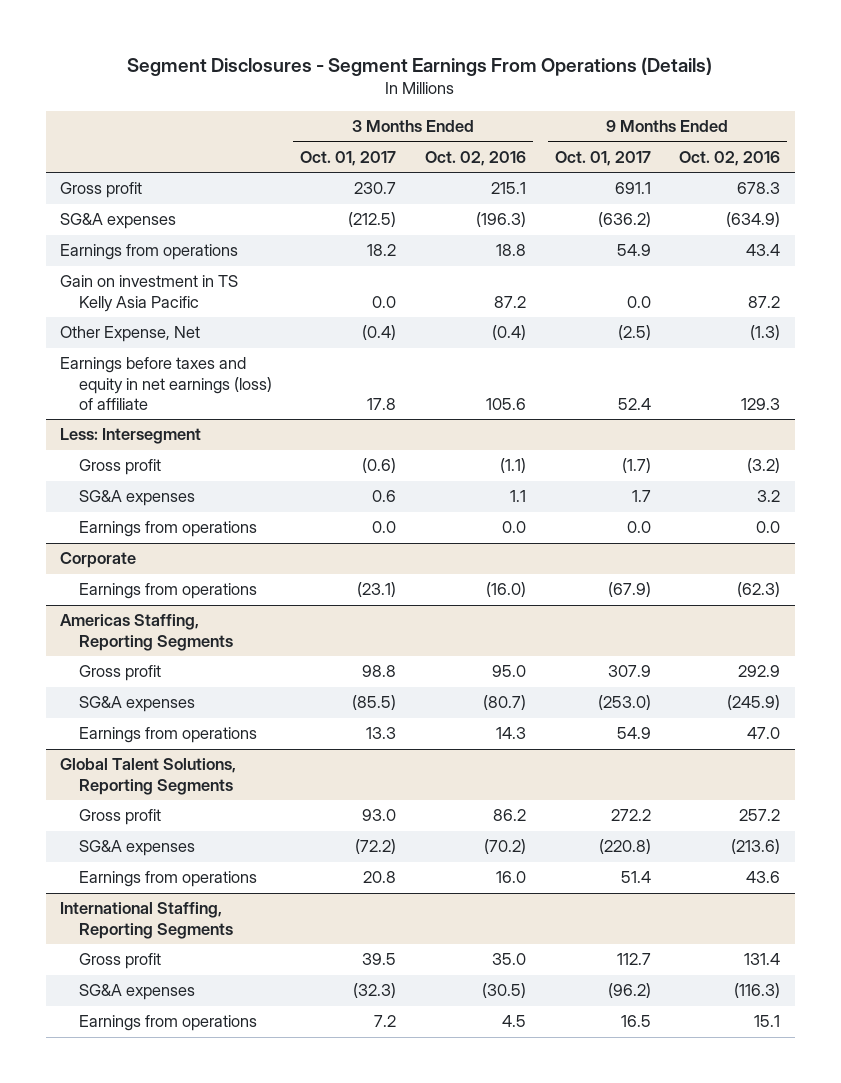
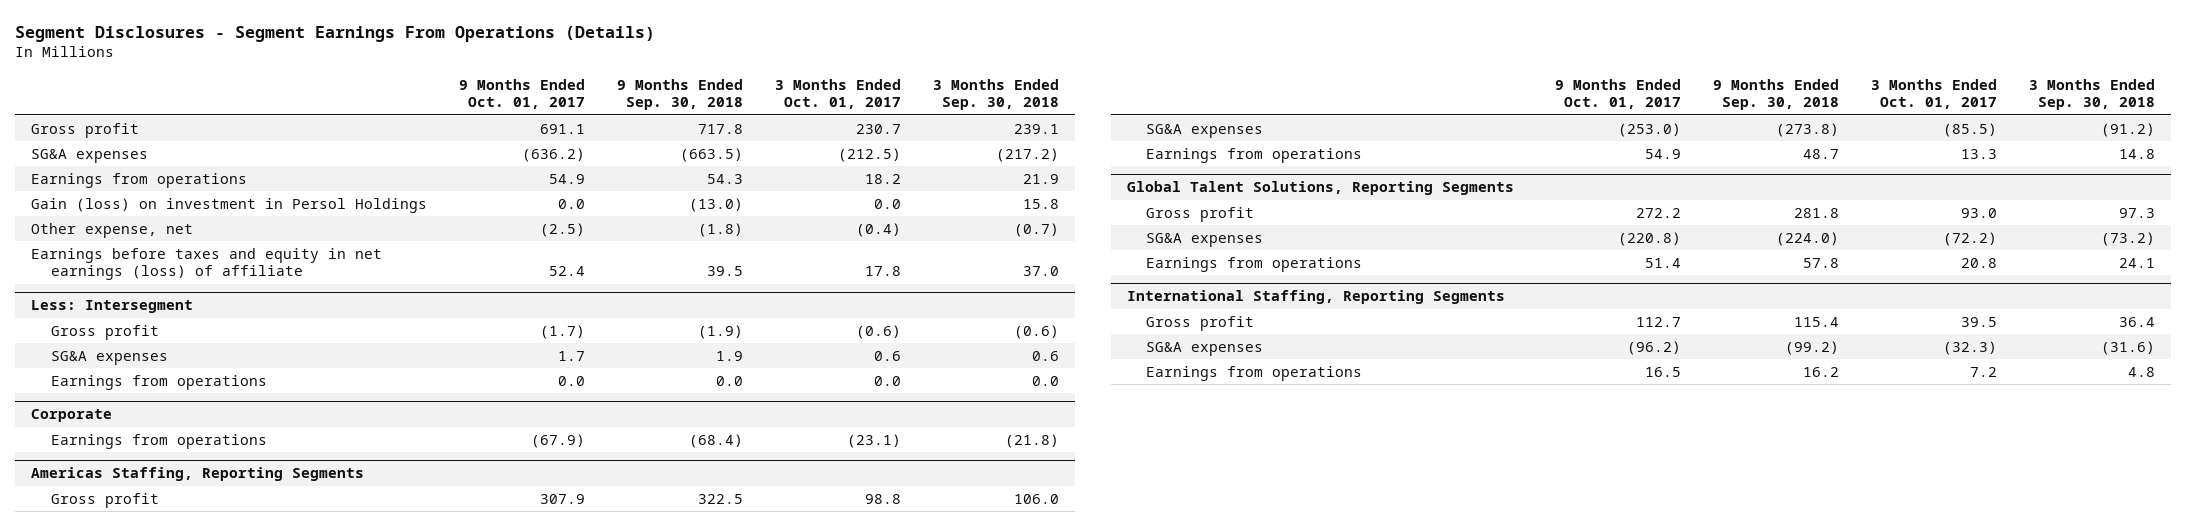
- | 3 Months Ended Oct. 01, 2017 | 3 Months Ended Oct. 02, 2016 | 9 Months Ended Oct. 01, 2017 | 9 Months Ended Oct. 02, 2016
+ | 9 Months Ended Oct. 01, 2017 | 9 Months Ended Sep. 30, 2018 | 3 Months Ended Oct. 01, 2017 | 3 Months Ended Sep. 30, 2018
- Gain on investment in TS Kelly Asia Pacific | 0.0 | 87.2 | 0.0 | 87.2
- Other Expense, Net | (0.4) | (0.4) | (2.5) | (1.3)
+ Gain (loss) on investment in Persol Holdings | 0.0 | (13.0) | 0.0 | 15.8
+ Other expense, net | (2.5) | (1.8) | (0.4) | (0.7)

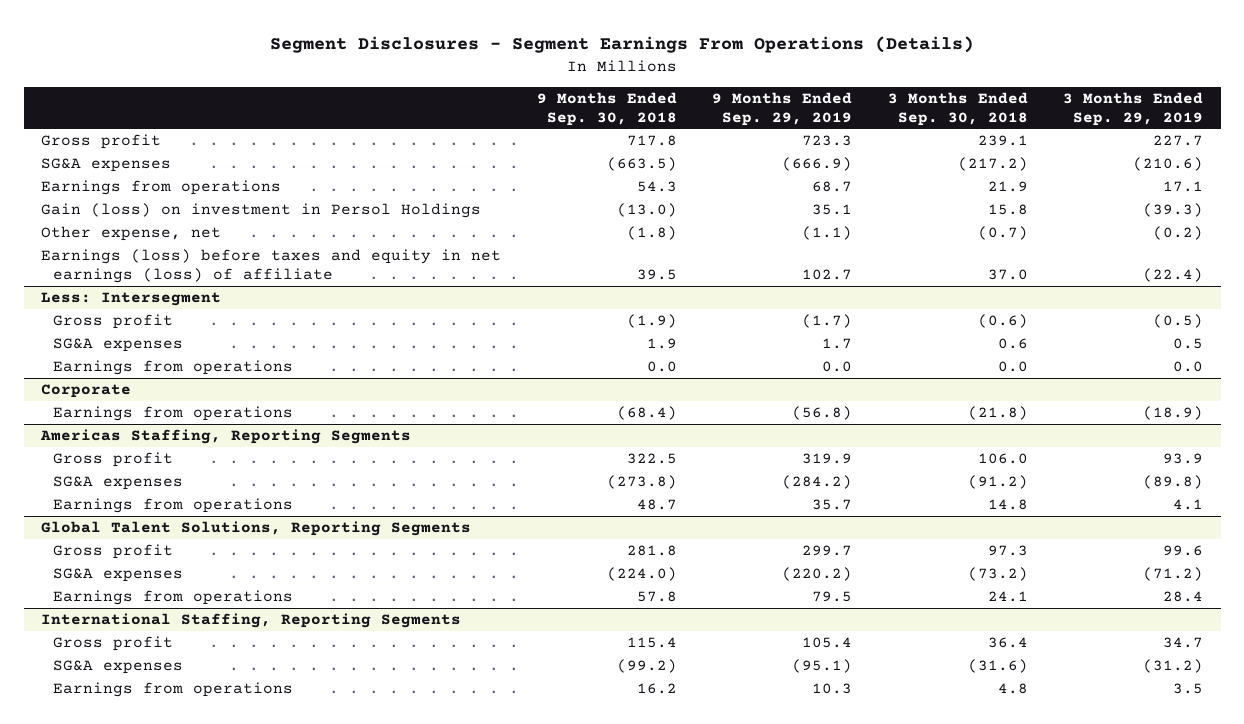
- | 9 Months Ended Oct. 01, 2017 | 9 Months Ended Sep. 30, 2018 | 3 Months Ended Oct. 01, 2017 | 3 Months Ended Sep. 30, 2018
+ | 9 Months Ended Sep. 30, 2018 | 9 Months Ended Sep. 29, 2019 | 3 Months Ended Sep. 30, 2018 | 3 Months Ended Sep. 29, 2019
- Earnings before taxes and equity in net earnings (loss) of affiliate | 52.4 | 39.5 | 17.8 | 37.0
+ Earnings (loss) before taxes and equity in net earnings (loss) of affiliate | 39.5 | 102.7 | 37.0 | (22.4)

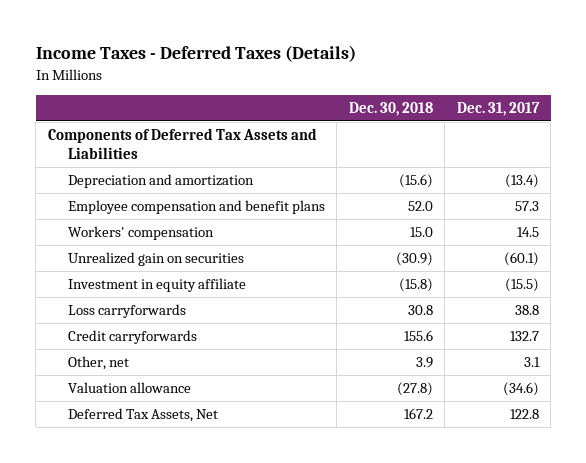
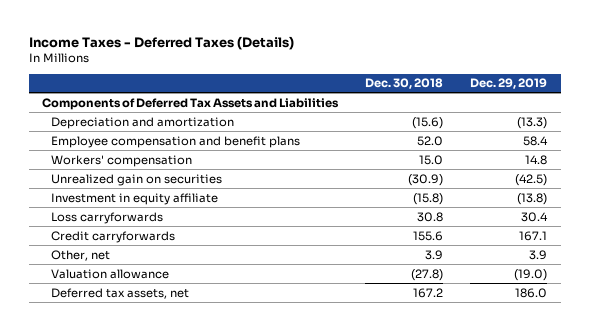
- | Dec. 30, 2018 | Dec. 31, 2017
+ | Dec. 30, 2018 | Dec. 29, 2019
- Deferred Tax Assets, Net | 167.2 | 122.8
+ Deferred tax assets, net | 167.2 | 186.0

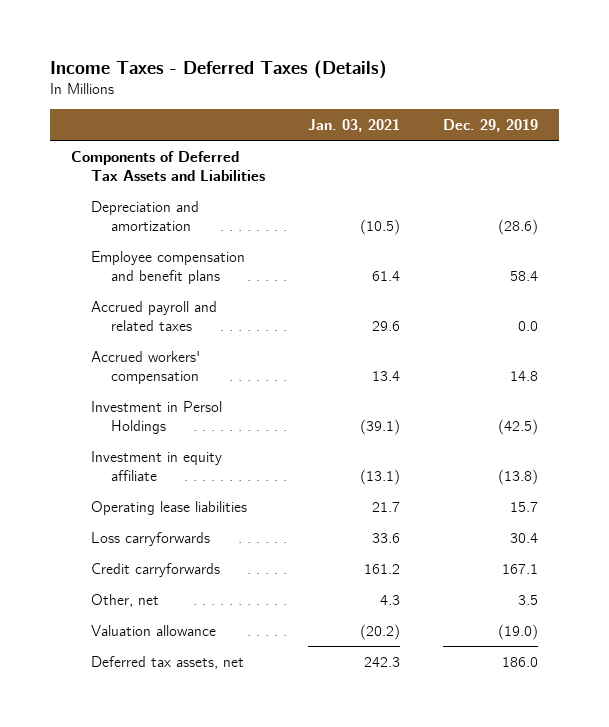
- | Dec. 30, 2018 | Dec. 29, 2019
+ | Jan. 03, 2021 | Dec. 29, 2019
- Depreciation and amortization | (15.6) | (13.3)
+ Depreciation and amortization | (10.5) | (28.6)
- Workers' compensation | 15.0 | 14.8
- Unrealized gain on securities | (30.9) | (42.5)
+ Accrued payroll and related taxes | 29.6 | 0.0
+ Accrued workers' compensation | 13.4 | 14.8
+ Investment in Persol Holdings | (39.1) | (42.5)
+ Operating lease liabilities | 21.7 | 15.7
- Other, net | 3.9 | 3.9
+ Other, net | 4.3 | 3.5

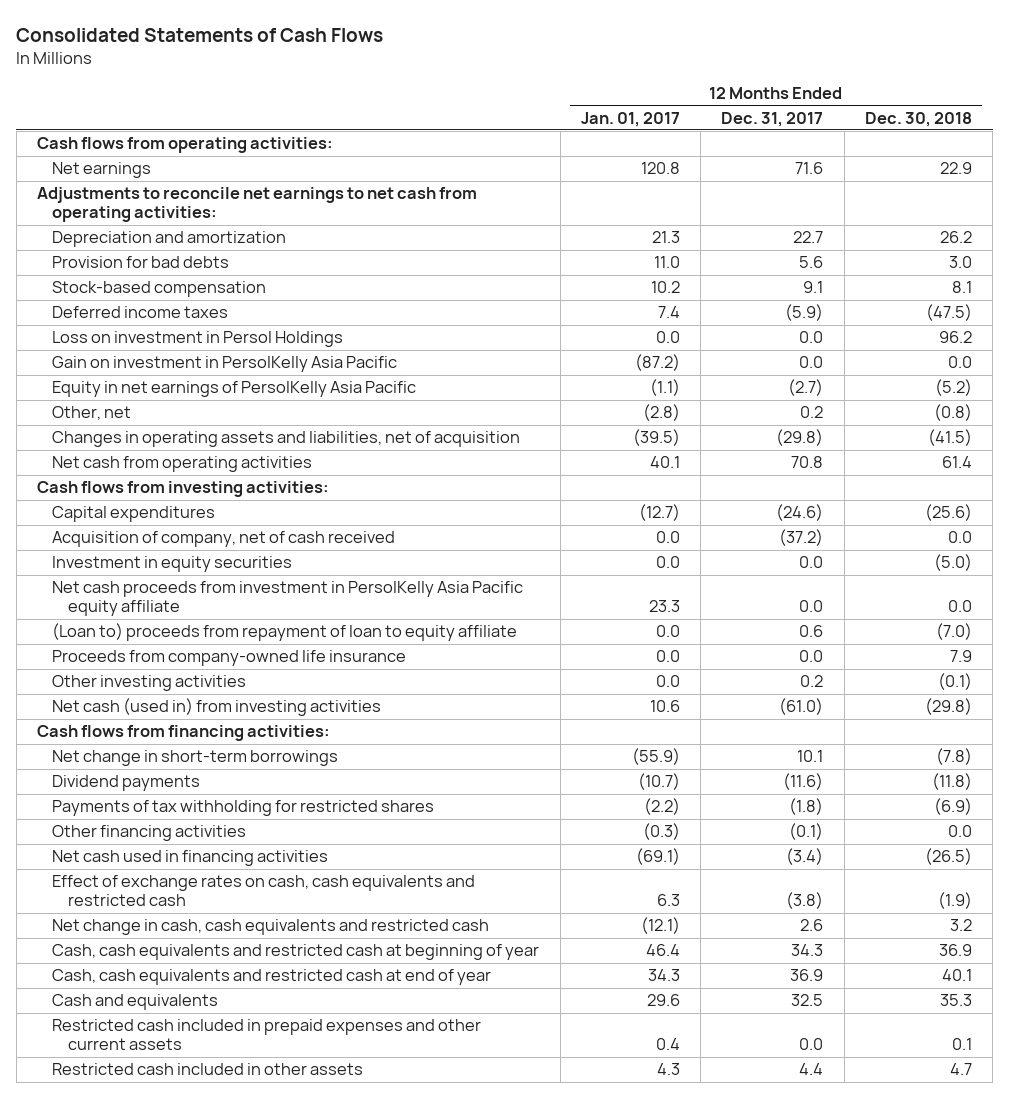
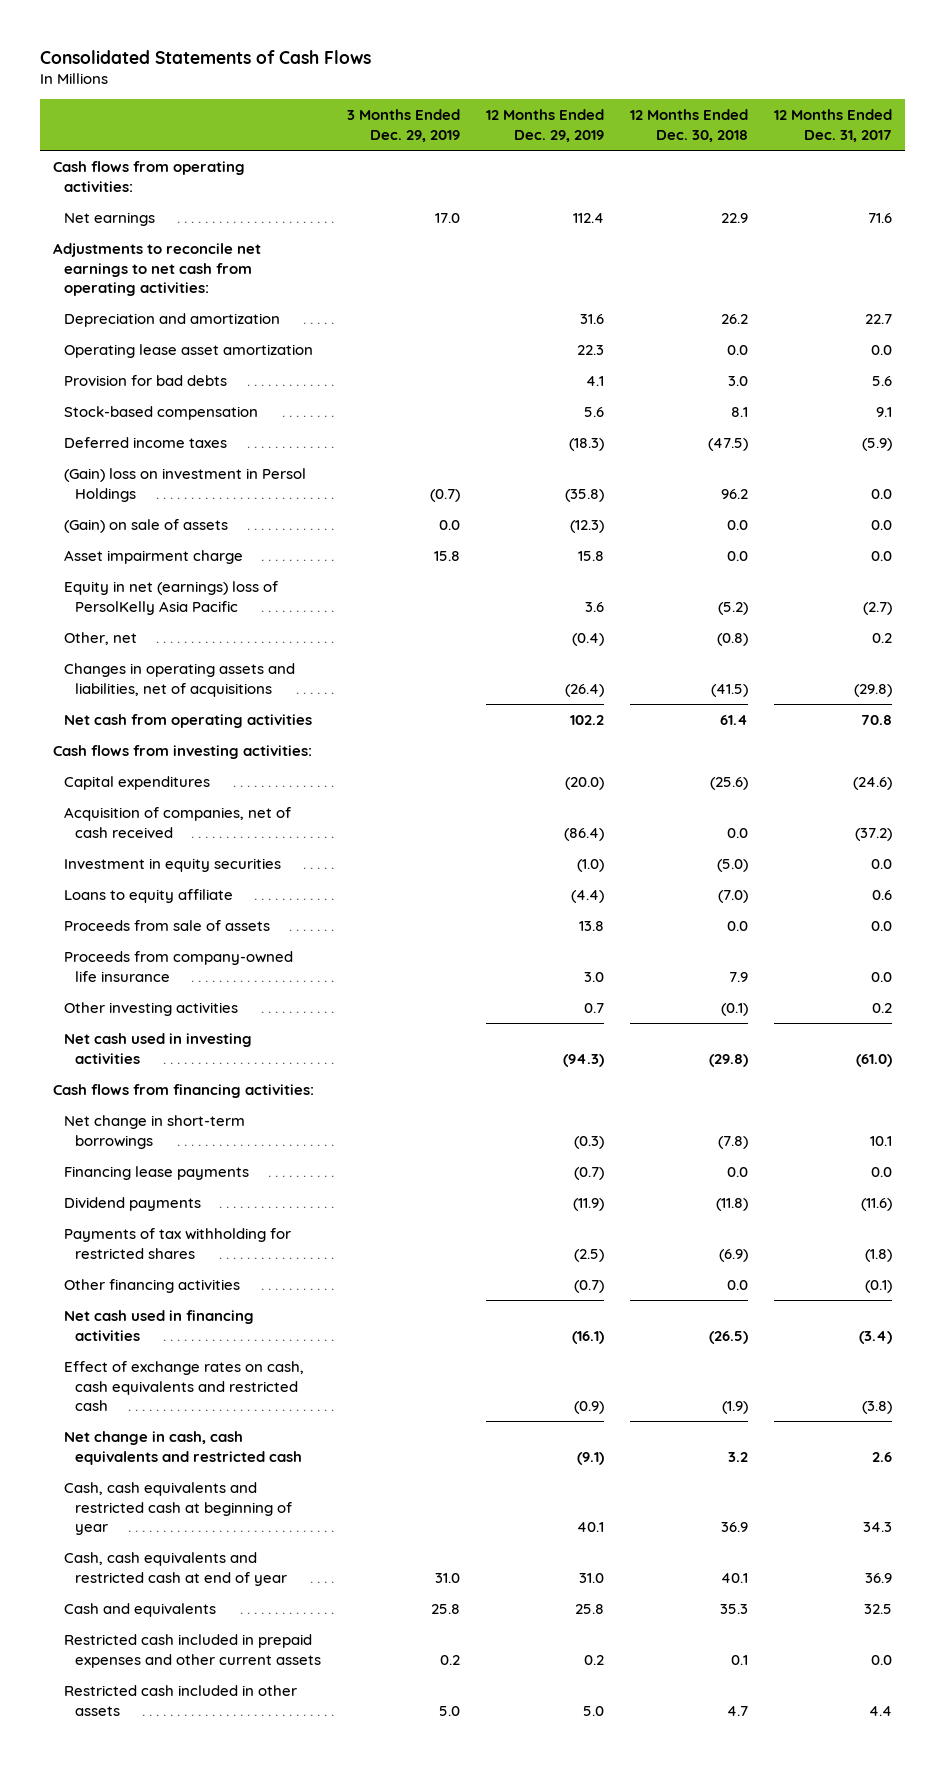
- | 12 Months Ended Jan. 01, 2017 | 12 Months Ended Dec. 31, 2017 | 12 Months Ended Dec. 30, 2018
+ | 3 Months Ended Dec. 29, 2019 | 12 Months Ended Dec. 29, 2019 | 12 Months Ended Dec. 30, 2018 | 12 Months Ended Dec. 31, 2017
+ Operating lease asset amortization | | 22.3 | 0.0 | 0.0
- Loss on investment in Persol Holdings | 0.0 | 0.0 | 96.2
- Gain on investment in PersolKelly Asia Pacific | (87.2) | 0.0 | 0.0
- Equity in net earnings of PersolKelly Asia Pacific | (1.1) | (2.7) | (5.2)
+ (Gain) loss on investment in Persol Holdings | (0.7) | (35.8) | 96.2 | 0.0
+ (Gain) on sale of assets | 0.0 | (12.3) | 0.0 | 0.0
+ Asset impairment charge | 15.8 | 15.8 | 0.0 | 0.0
+ Equity in net (earnings) loss of PersolKelly Asia Pacific | | 3.6 | (5.2) | (2.7)
- Changes in operating assets and liabilities, net of acquisition | (39.5) | (29.8) | (41.5)
+ Changes in operating assets and liabilities, net of acquisitions | | (26.4) | (41.5) | (29.8)
- Acquisition of company, net of cash received | 0.0 | (37.2) | 0.0
+ Acquisition of companies, net of cash received | | (86.4) | 0.0 | (37.2)
- Net cash proceeds from investment in PersolKelly Asia Pacific equity affiliate | 23.3 | 0.0 | 0.0
- (Loan to) proceeds from repayment of loan to equity affiliate | 0.0 | 0.6 | (7.0)
+ Loans to equity affiliate | | (4.4) | (7.0) | 0.6
+ Proceeds from sale of assets | | 13.8 | 0.0 | 0.0
- Net cash (used in) from investing activities | 10.6 | (61.0) | (29.8)
+ Net cash used in investing activities | | (94.3) | (29.8) | (61.0)
+ Financing lease payments | | (0.7) | 0.0 | 0.0

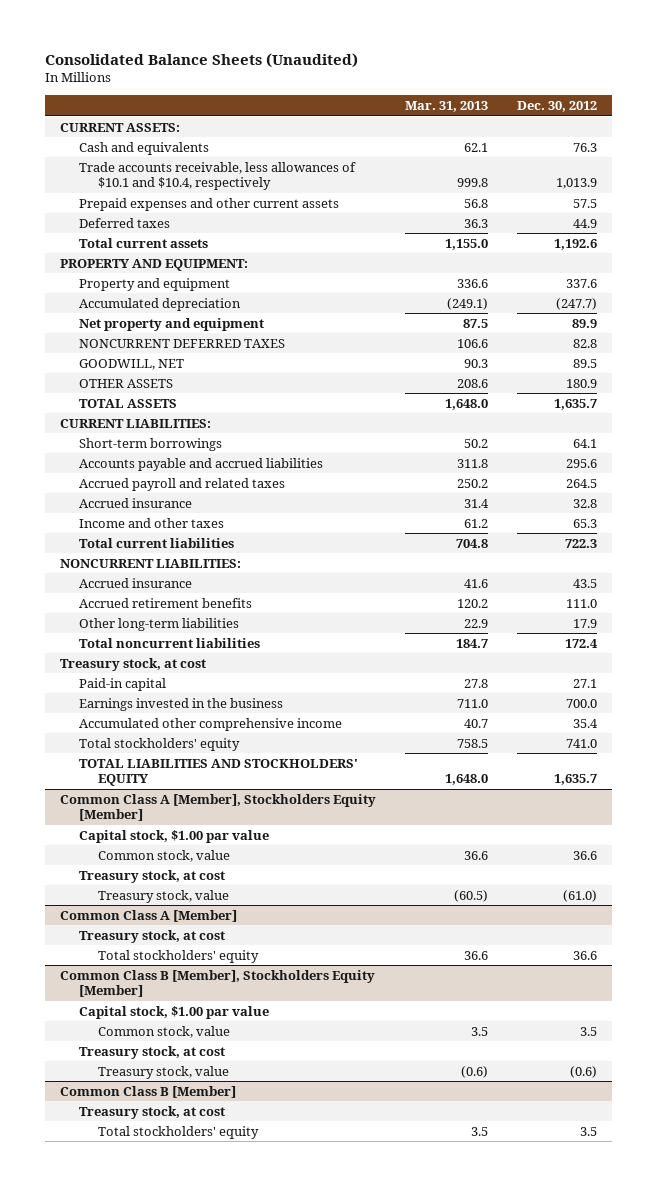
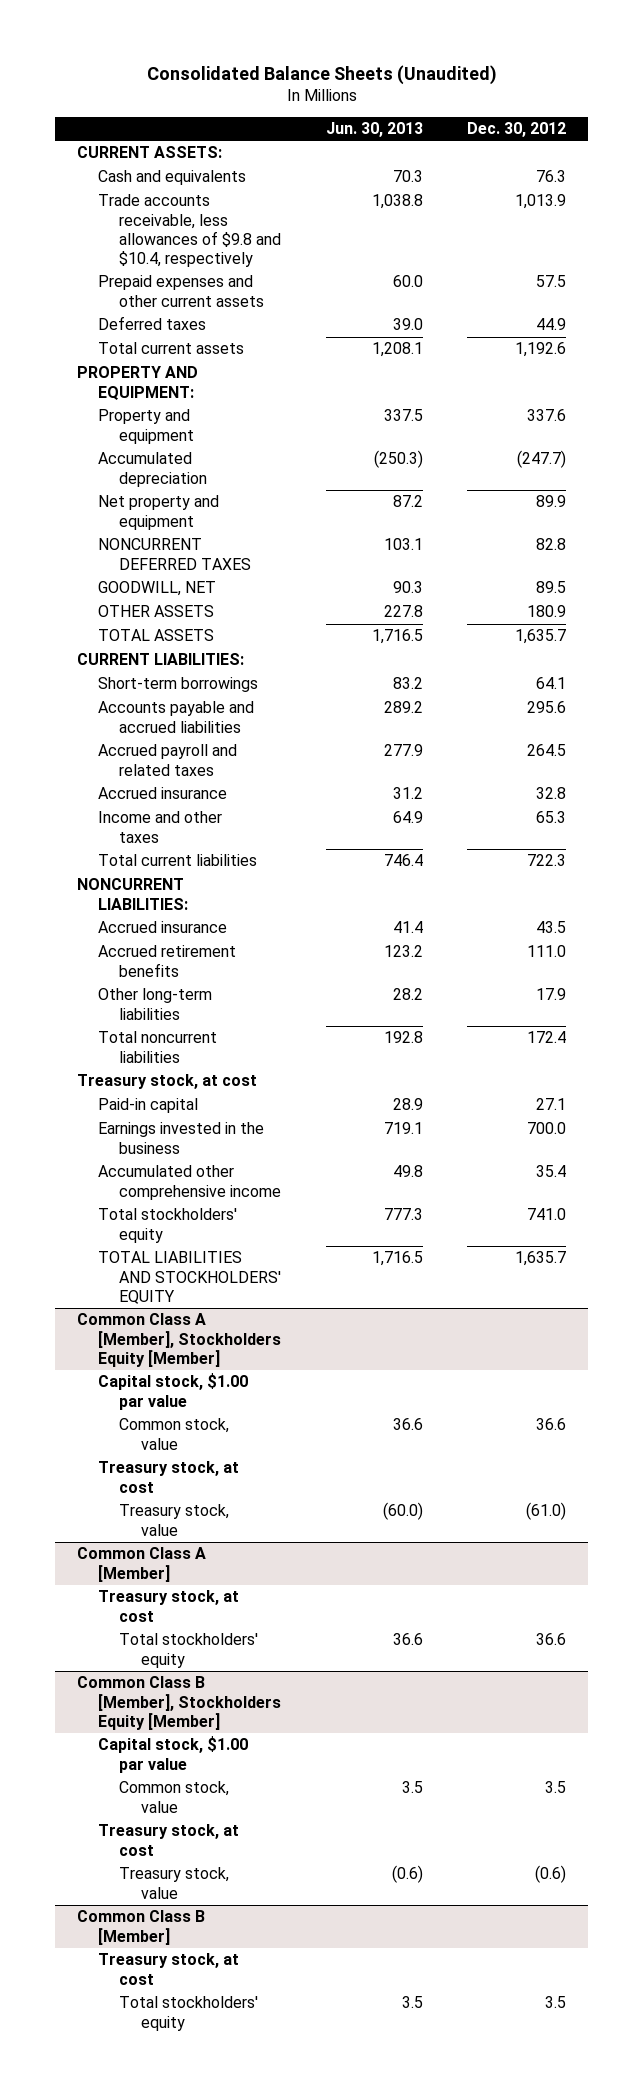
- | Mar. 31, 2013 | Dec. 30, 2012
+ | Jun. 30, 2013 | Dec. 30, 2012
- Trade accounts receivable, less allowances of $10.1 and $10.4, respectively | 999.8 | 1,013.9
+ Trade accounts receivable, less allowances of $9.8 and $10.4, respectively | 1,038.8 | 1,013.9

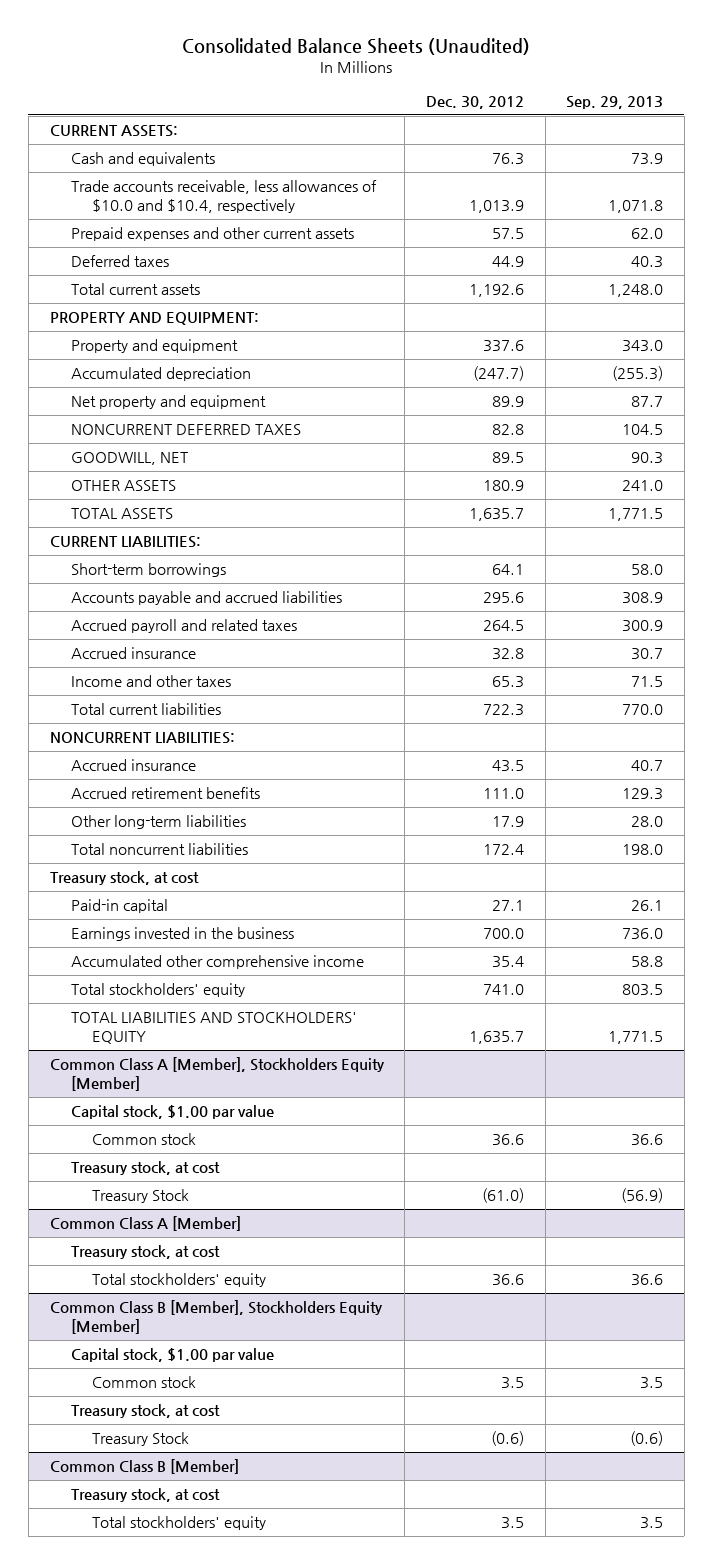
- | Jun. 30, 2013 | Dec. 30, 2012
+ | Dec. 30, 2012 | Sep. 29, 2013
- Trade accounts receivable, less allowances of $9.8 and $10.4, respectively | 1,038.8 | 1,013.9
+ Trade accounts receivable, less allowances of $10.0 and $10.4, respectively | 1,013.9 | 1,071.8
@ Common Class A [Member], Stockholders Equity [Member]
- Common stock, value | 36.6 | 36.6
+ Common stock | 36.6 | 36.6
- Treasury stock, value | (60.0) | (61.0)
+ Treasury Stock | (61.0) | (56.9)
@ Common Class B [Member], Stockholders Equity [Member]
- Common stock, value | 3.5 | 3.5
+ Common stock | 3.5 | 3.5
- Treasury stock, value | (0.6) | (0.6)
+ Treasury Stock | (0.6) | (0.6)

